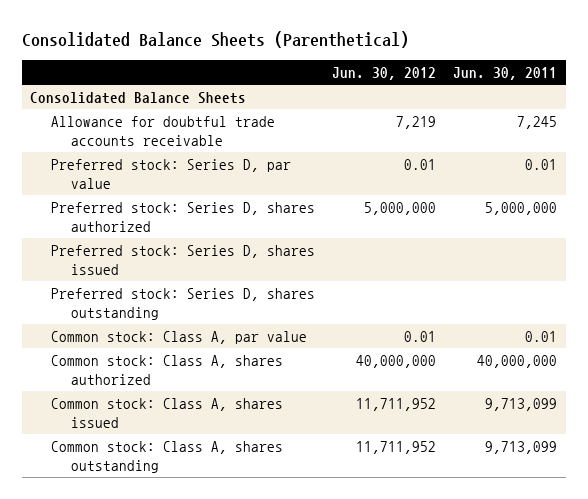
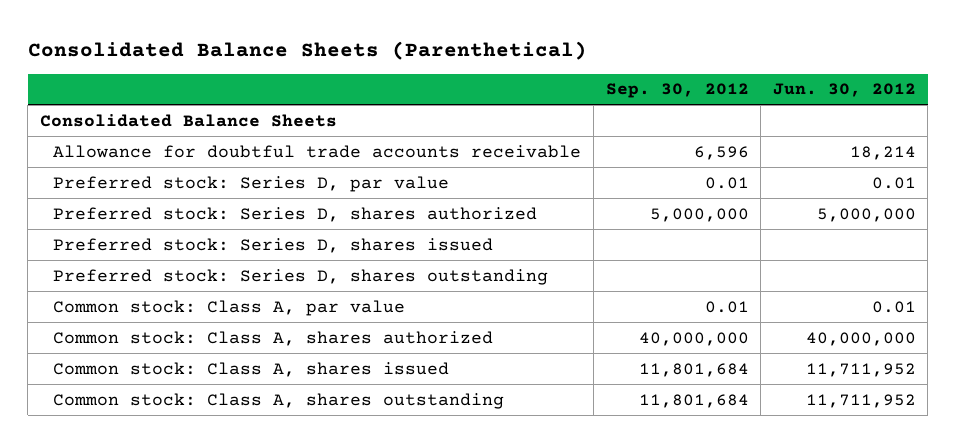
- | Jun. 30, 2012 | Jun. 30, 2011
+ | Sep. 30, 2012 | Jun. 30, 2012
- Allowance for doubtful trade accounts receivable | 7,219 | 7,245
+ Allowance for doubtful trade accounts receivable | 6,596 | 18,214

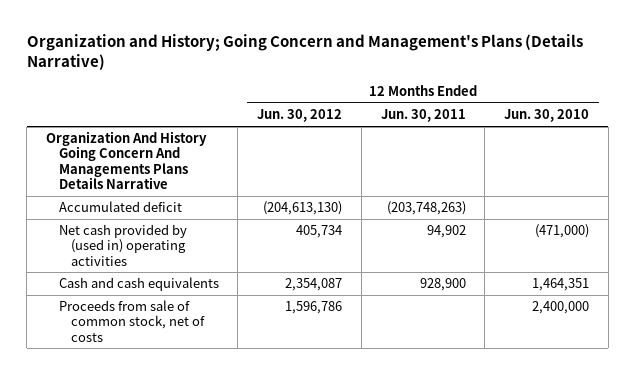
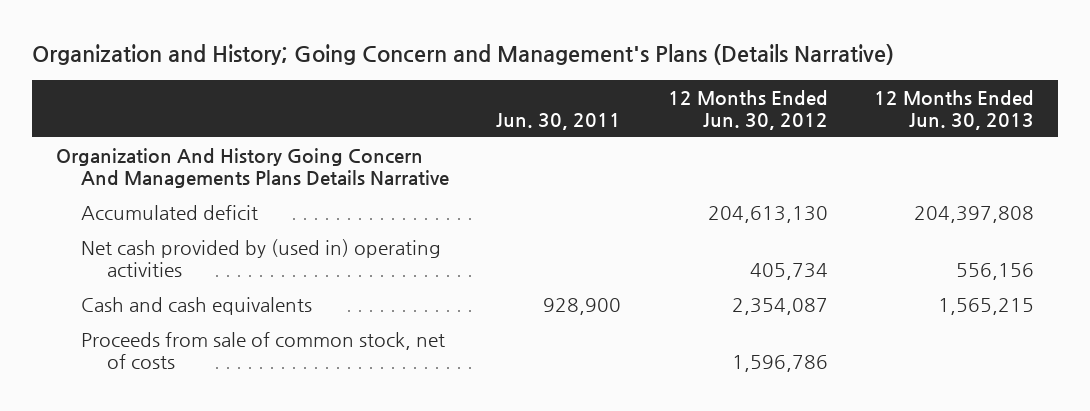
- | 12 Months Ended Jun. 30, 2012 | 12 Months Ended Jun. 30, 2011 | 12 Months Ended Jun. 30, 2010
+ | Jun. 30, 2011 | 12 Months Ended Jun. 30, 2012 | 12 Months Ended Jun. 30, 2013
- Accumulated deficit | (204,613,130) | (203,748,263) |
+ Accumulated deficit | | 204,613,130 | 204,397,808

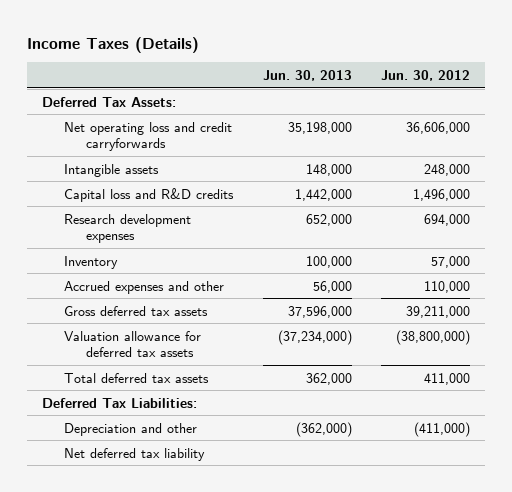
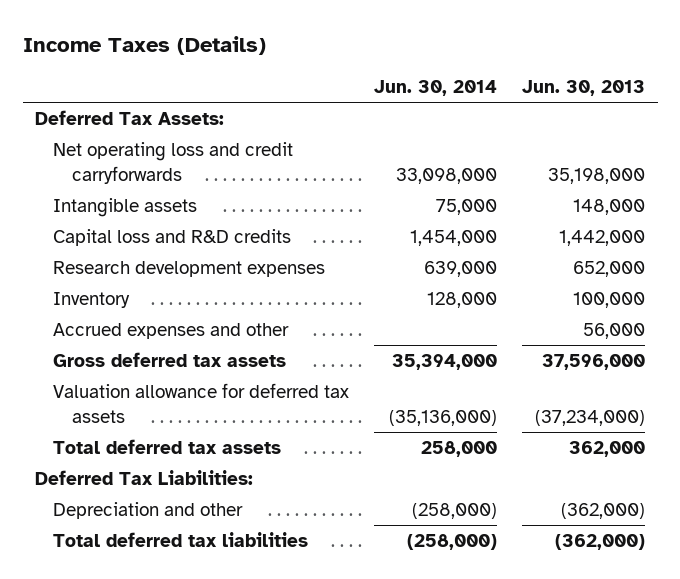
- | Jun. 30, 2013 | Jun. 30, 2012
+ | Jun. 30, 2014 | Jun. 30, 2013
- Net deferred tax liability
+ Total deferred tax liabilities | (258,000) | (362,000)

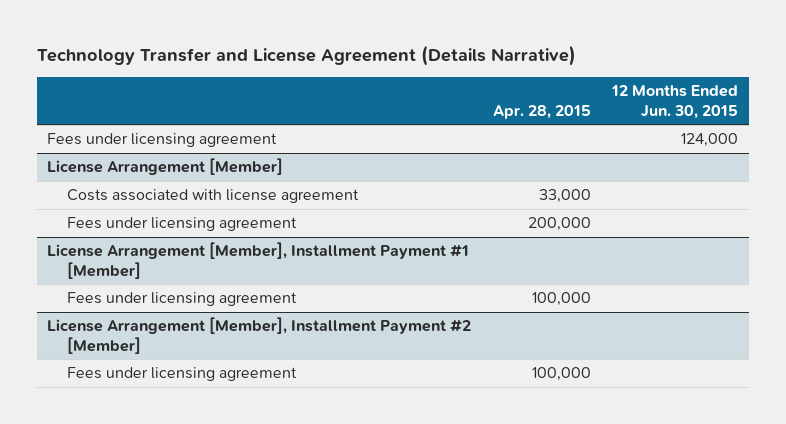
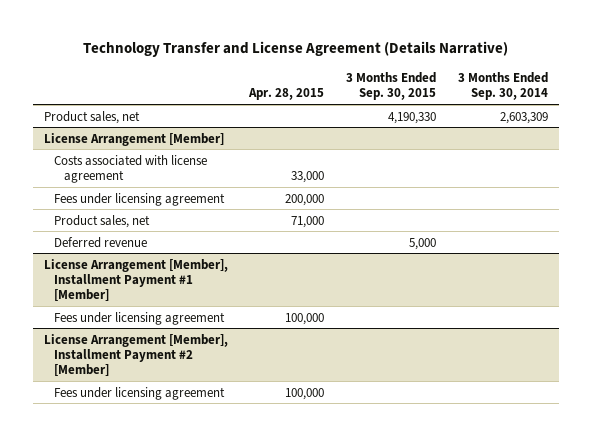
- | Apr. 28, 2015 | 12 Months Ended Jun. 30, 2015
+ | Apr. 28, 2015 | 3 Months Ended Sep. 30, 2015 | 3 Months Ended Sep. 30, 2014
- Fees under licensing agreement | | 124,000
+ Product sales, net | | 4,190,330 | 2,603,309
@ License Arrangement [Member]
+ Product sales, net | 71,000 | |
+ Deferred revenue | | 5,000 |

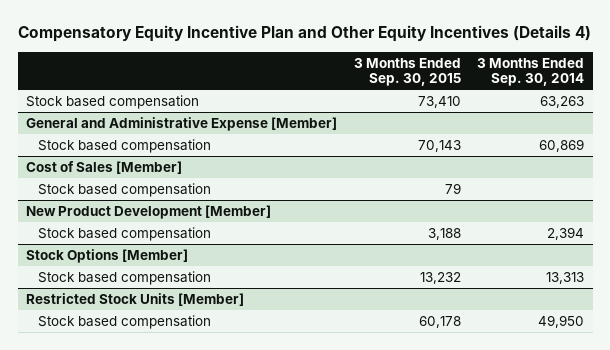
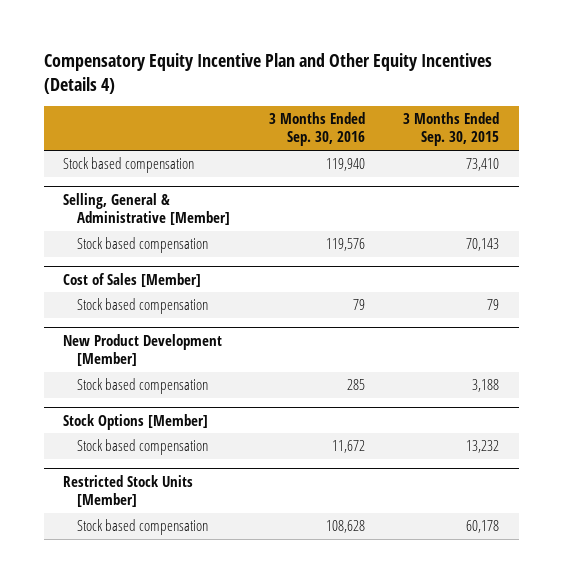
- | 3 Months Ended Sep. 30, 2015 | 3 Months Ended Sep. 30, 2014
+ | 3 Months Ended Sep. 30, 2016 | 3 Months Ended Sep. 30, 2015
- General and Administrative Expense [Member]
+ Selling, General & Administrative [Member]

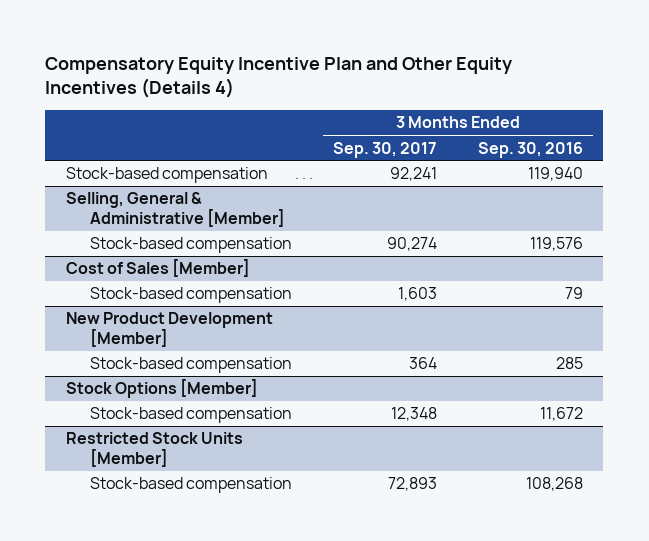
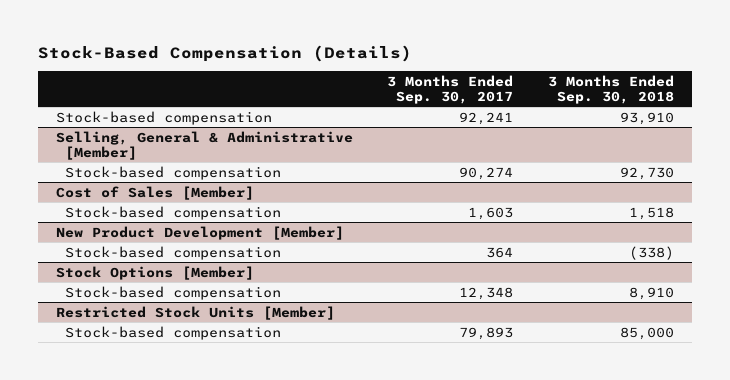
- Compensatory Equity Incentive Plan and Other Equity Incentives (Details 4)
+ Stock-Based Compensation (Details)
- | 3 Months Ended Sep. 30, 2017 | 3 Months Ended Sep. 30, 2016
+ | 3 Months Ended Sep. 30, 2017 | 3 Months Ended Sep. 30, 2018
@ Restricted Stock Units [Member]
- Stock-based compensation | 72,893 | 108,268
+ Stock-based compensation | 79,893 | 85,000

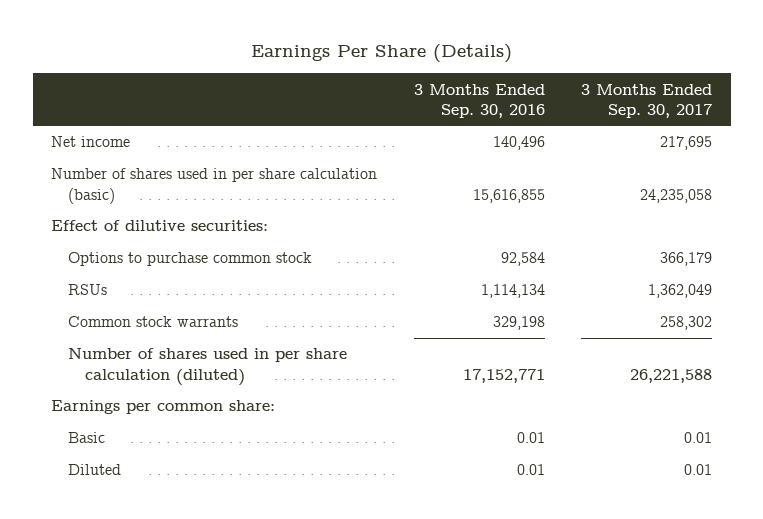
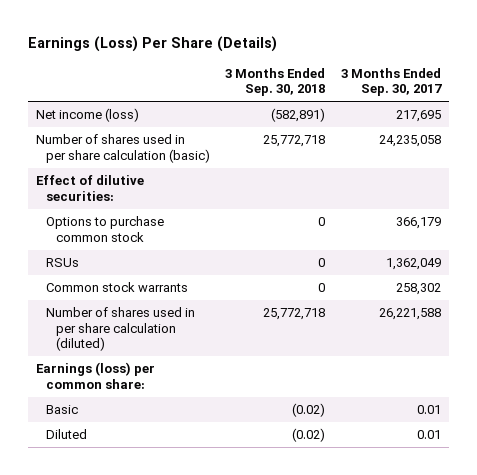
- Earnings Per Share (Details)
+ Earnings (Loss) Per Share (Details)
- | 3 Months Ended Sep. 30, 2016 | 3 Months Ended Sep. 30, 2017
+ | 3 Months Ended Sep. 30, 2018 | 3 Months Ended Sep. 30, 2017
- Net income | 140,496 | 217,695
+ Net income (loss) | (582,891) | 217,695
- Earnings per common share:
+ Earnings (loss) per common share:

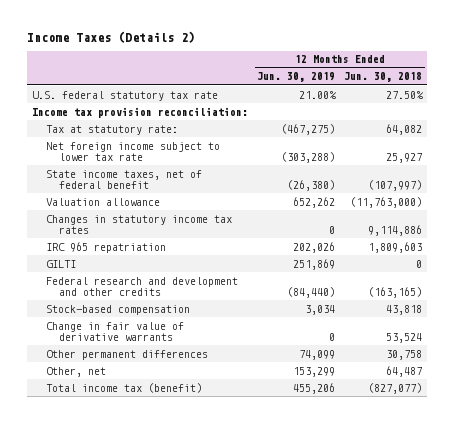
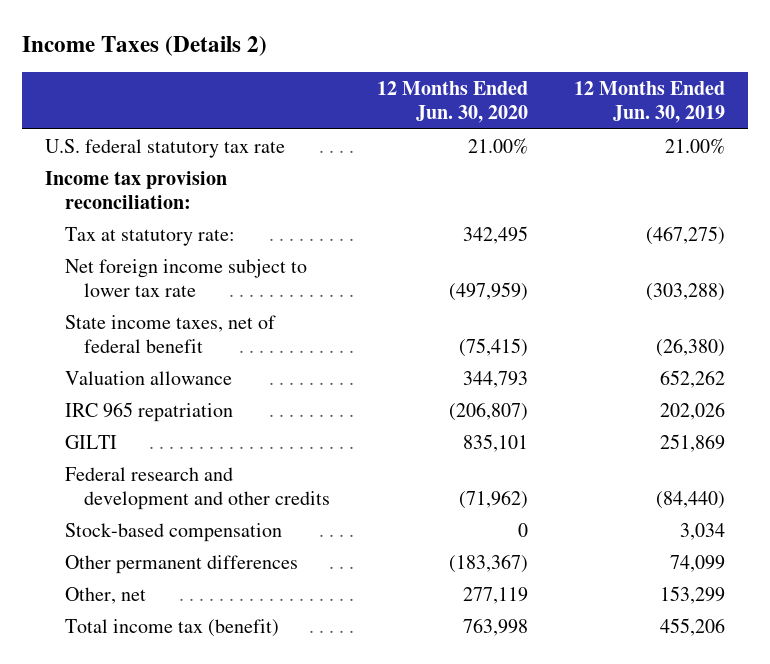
- | 12 Months Ended Jun. 30, 2019 | 12 Months Ended Jun. 30, 2018
+ | 12 Months Ended Jun. 30, 2020 | 12 Months Ended Jun. 30, 2019
- Changes in statutory income tax rates | 0 | 9,114,886
- Change in fair value of derivative warrants | 0 | 53,524

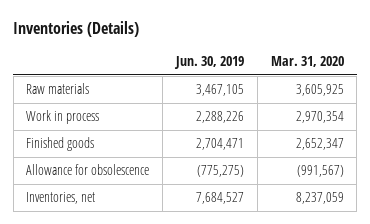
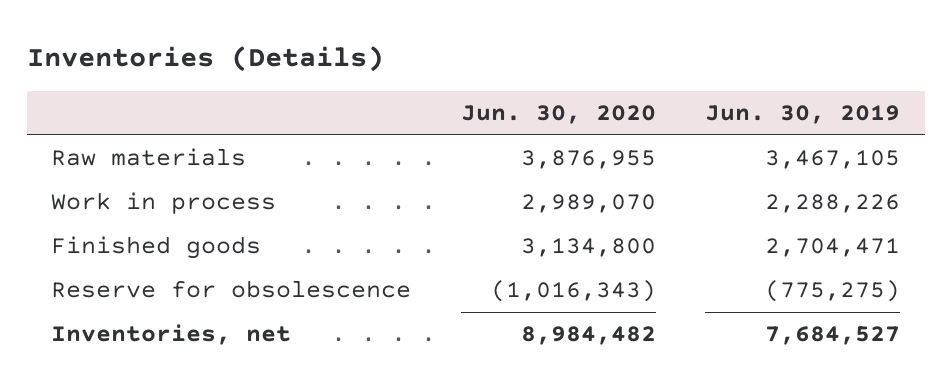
- | Jun. 30, 2019 | Mar. 31, 2020
+ | Jun. 30, 2020 | Jun. 30, 2019
- Allowance for obsolescence | (775,275) | (991,567)
+ Reserve for obsolescence | (1,016,343) | (775,275)

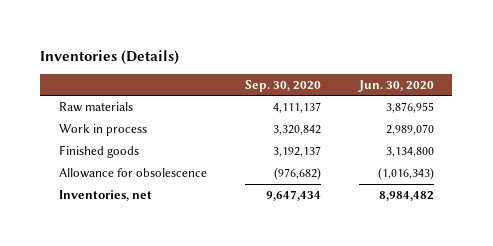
- | Jun. 30, 2020 | Jun. 30, 2019
+ | Sep. 30, 2020 | Jun. 30, 2020
- Reserve for obsolescence | (1,016,343) | (775,275)
+ Allowance for obsolescence | (976,682) | (1,016,343)

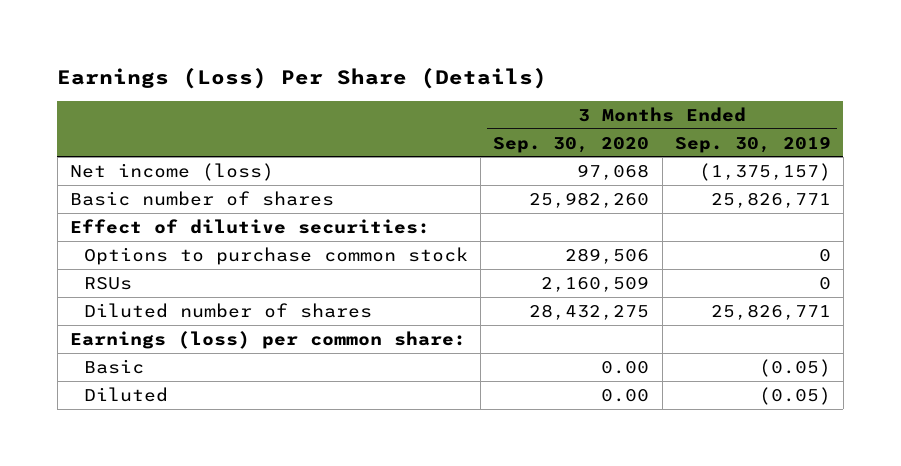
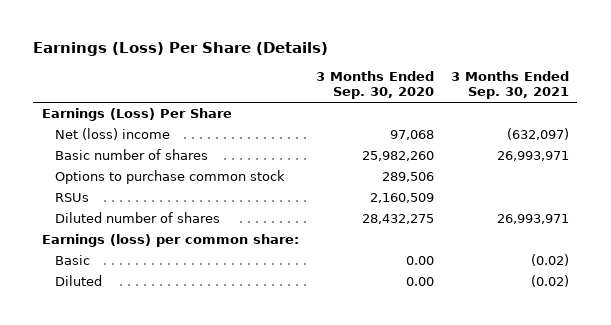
- | 3 Months Ended Sep. 30, 2020 | 3 Months Ended Sep. 30, 2019
+ | 3 Months Ended Sep. 30, 2020 | 3 Months Ended Sep. 30, 2021
- Net income (loss) | 97,068 | (1,375,157)
+ Earnings (Loss) Per Share
+ Net (loss) income | 97,068 | (632,097)
- Effect of dilutive securities:

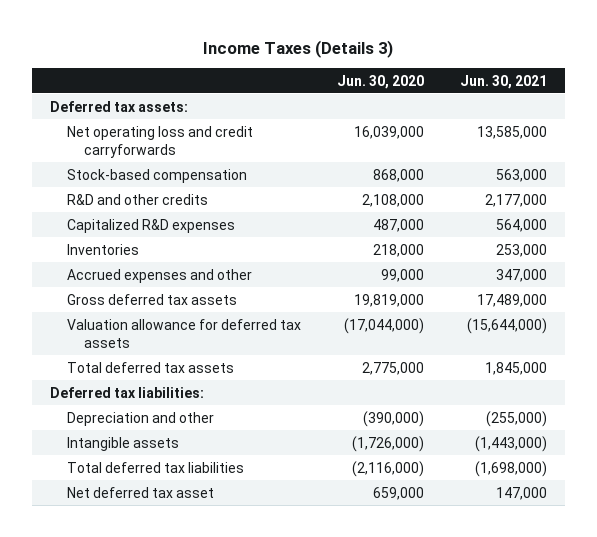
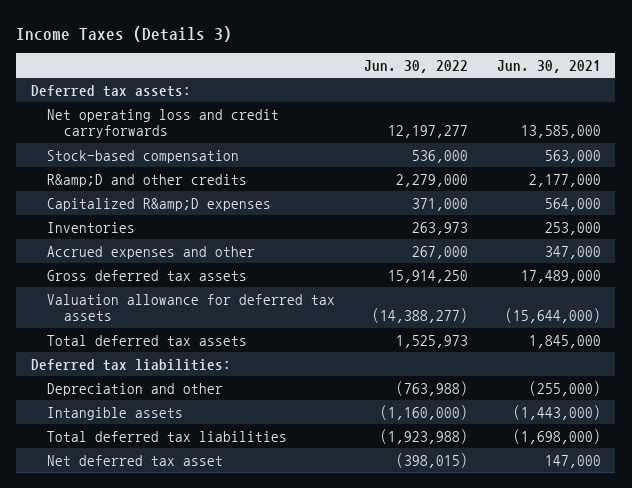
- | Jun. 30, 2020 | Jun. 30, 2021
+ | Jun. 30, 2022 | Jun. 30, 2021
- R&D and other credits | 2,108,000 | 2,177,000
- Capitalized R&D expenses | 487,000 | 564,000
+ R&amp;D and other credits | 2,279,000 | 2,177,000
+ Capitalized R&amp;D expenses | 371,000 | 564,000

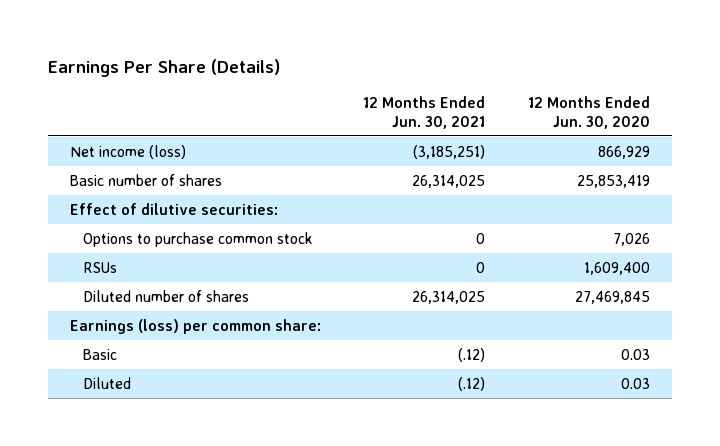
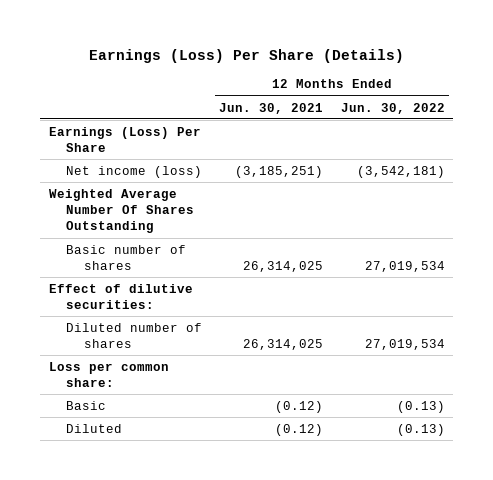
- Earnings Per Share (Details)
+ Earnings (Loss) Per Share (Details)
- | 12 Months Ended Jun. 30, 2021 | 12 Months Ended Jun. 30, 2020
+ | 12 Months Ended Jun. 30, 2021 | 12 Months Ended Jun. 30, 2022
+ Earnings (Loss) Per Share
+ Weighted Average Number Of Shares Outstanding
- Options to purchase common stock | 0 | 7,026
- RSUs | 0 | 1,609,400
- Earnings (loss) per common share:
- Basic | (.12) | 0.03
- Diluted | (.12) | 0.03
+ Loss per common share:
+ Basic | (0.12) | (0.13)
+ Diluted | (0.12) | (0.13)

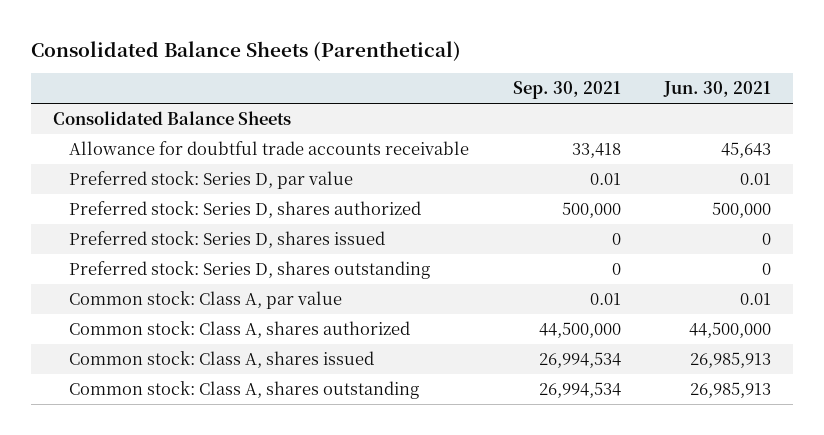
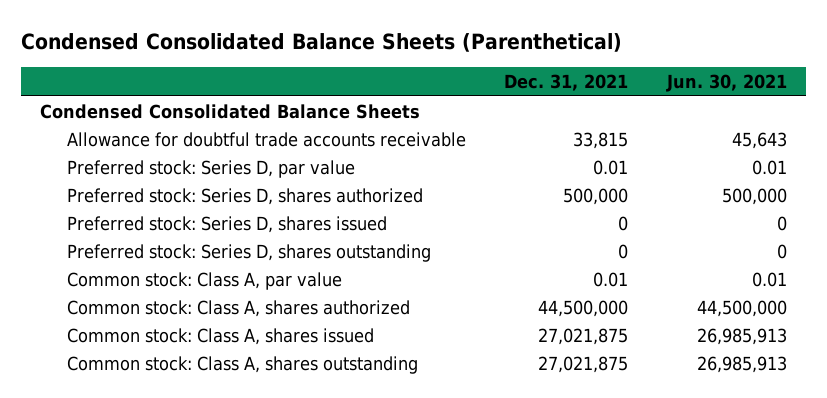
- Consolidated Balance Sheets (Parenthetical)
+ Condensed Consolidated Balance Sheets (Parenthetical)
- | Sep. 30, 2021 | Jun. 30, 2021
+ | Dec. 31, 2021 | Jun. 30, 2021
- Consolidated Balance Sheets
+ Condensed Consolidated Balance Sheets

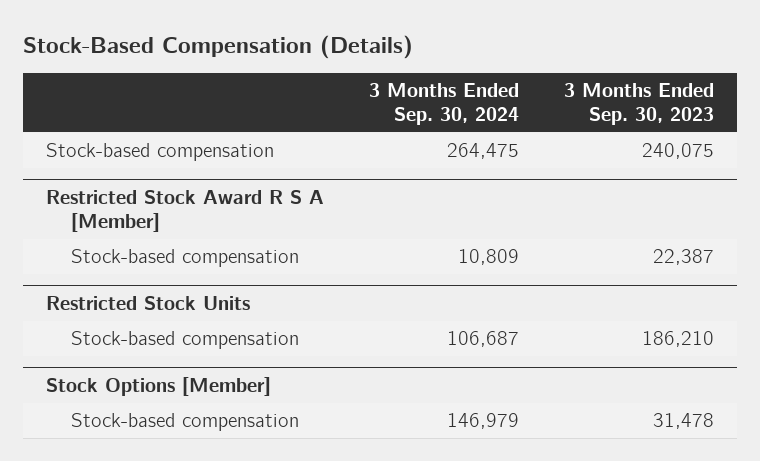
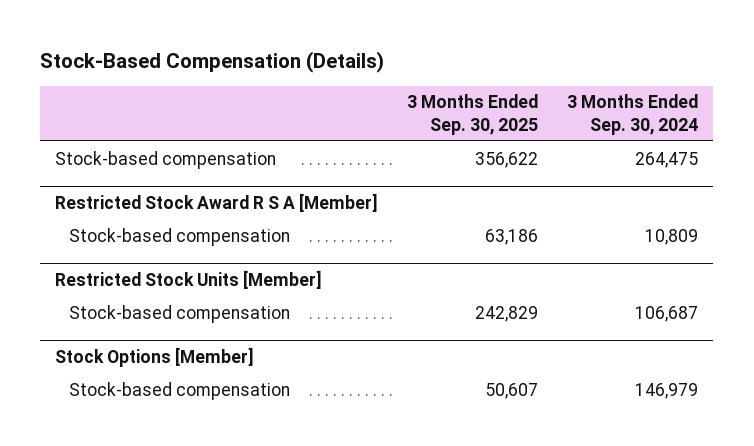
- | 3 Months Ended Sep. 30, 2024 | 3 Months Ended Sep. 30, 2023
+ | 3 Months Ended Sep. 30, 2025 | 3 Months Ended Sep. 30, 2024
- Restricted Stock Units
+ Restricted Stock Units [Member]

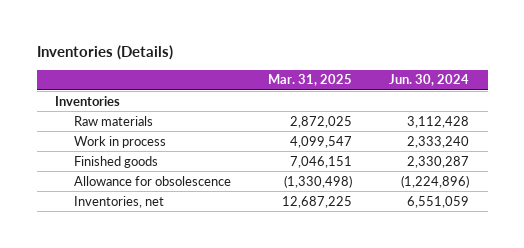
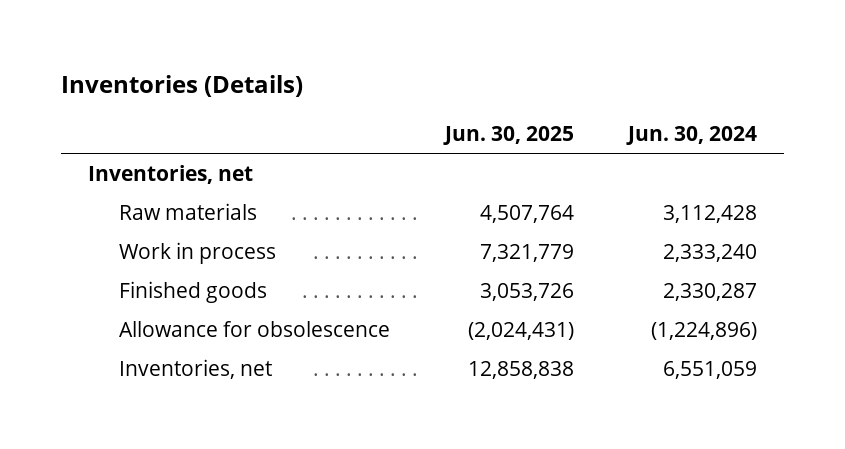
- | Mar. 31, 2025 | Jun. 30, 2024
+ | Jun. 30, 2025 | Jun. 30, 2024
- Inventories
+ Inventories, net

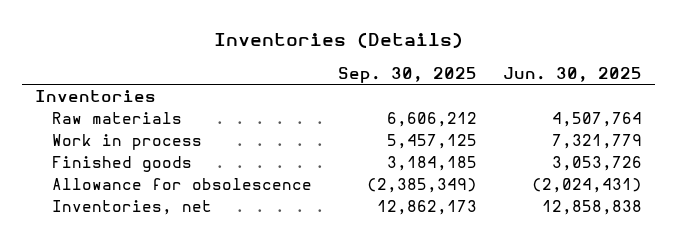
- | Jun. 30, 2025 | Jun. 30, 2024
+ | Sep. 30, 2025 | Jun. 30, 2025
- Inventories, net
+ Inventories

